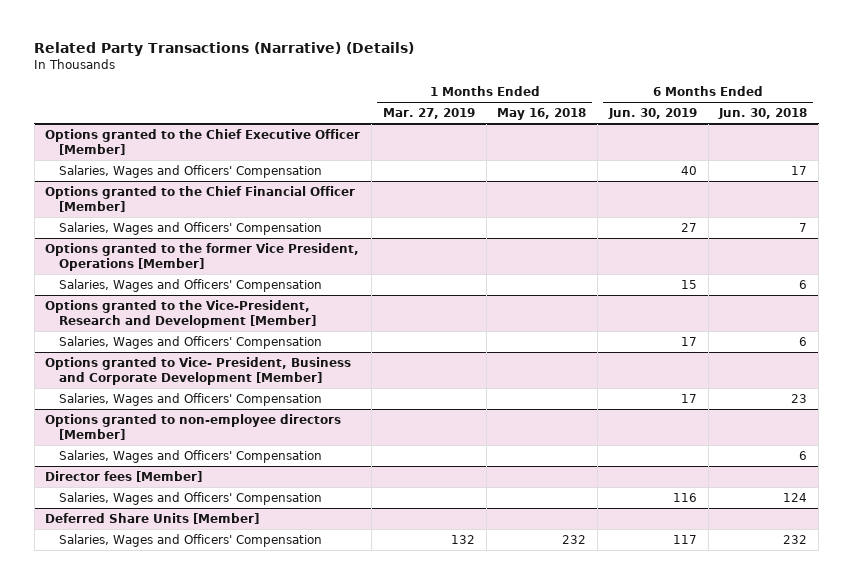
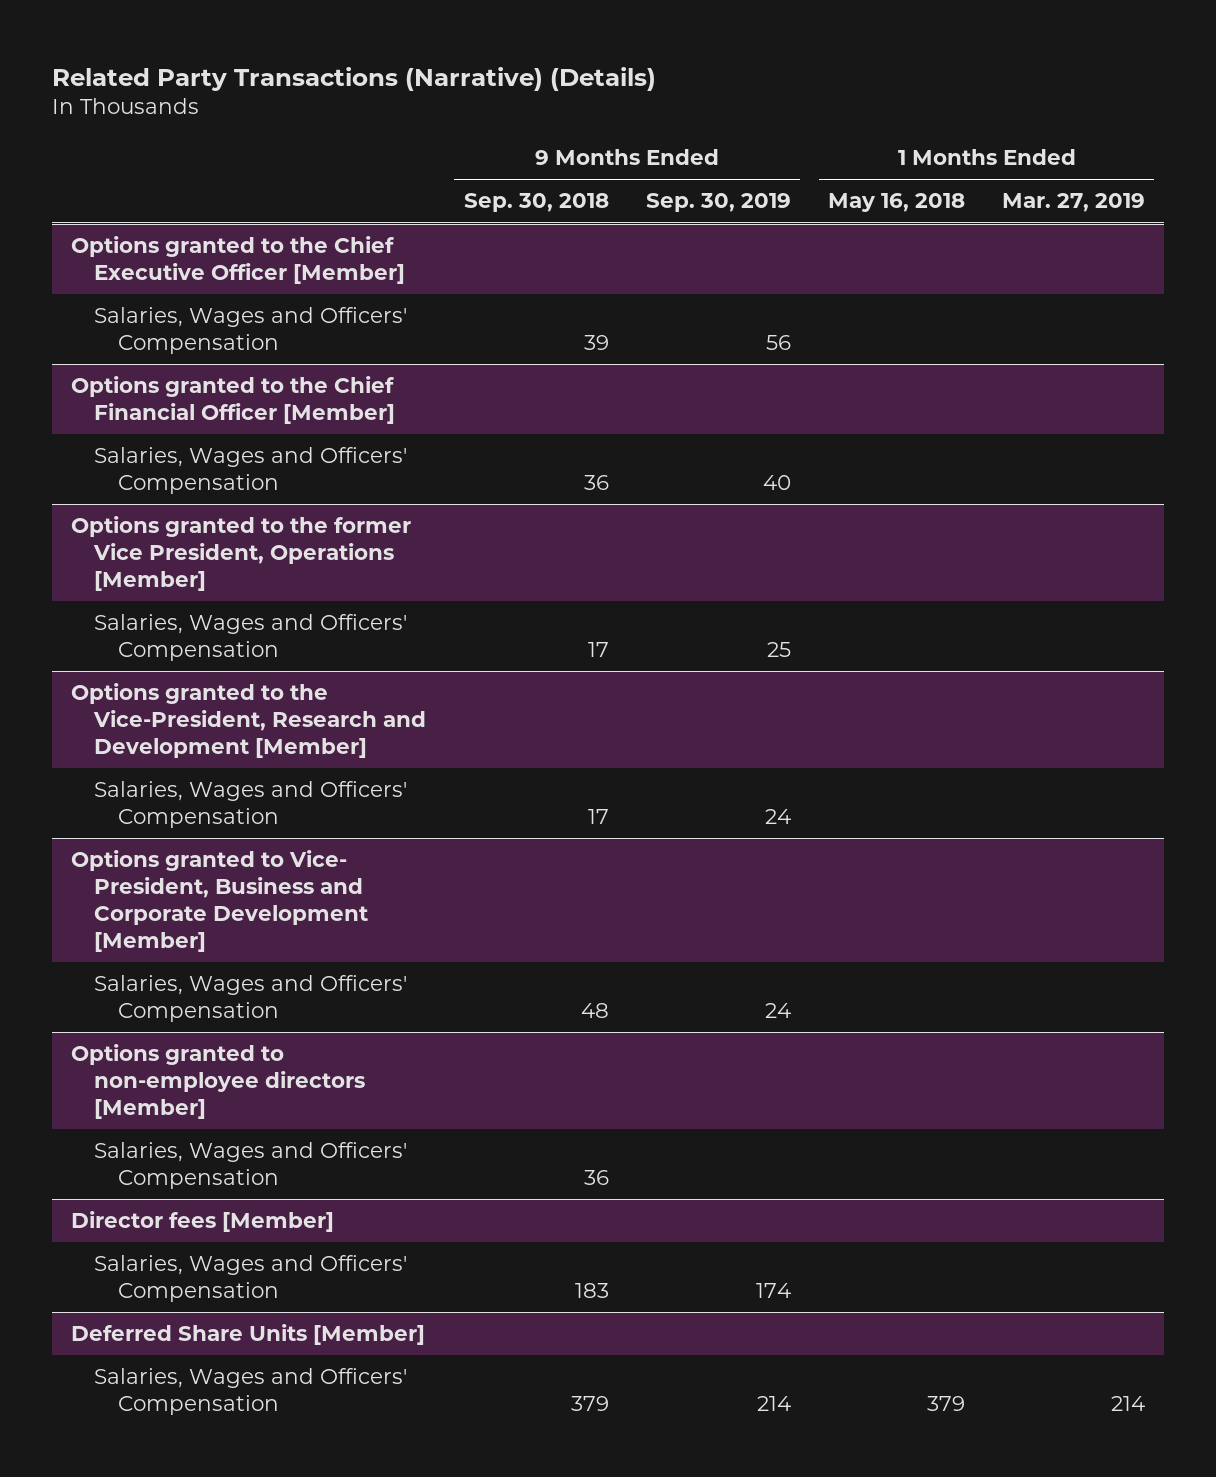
- | 1 Months Ended Mar. 27, 2019 | 1 Months Ended May 16, 2018 | 6 Months Ended Jun. 30, 2019 | 6 Months Ended Jun. 30, 2018
+ | 9 Months Ended Sep. 30, 2018 | 9 Months Ended Sep. 30, 2019 | 1 Months Ended May 16, 2018 | 1 Months Ended Mar. 27, 2019
@ Deferred Share Units [Member]
- Salaries, Wages and Officers' Compensation | 132 | 232 | 117 | 232
+ Salaries, Wages and Officers' Compensation | 379 | 214 | 379 | 214

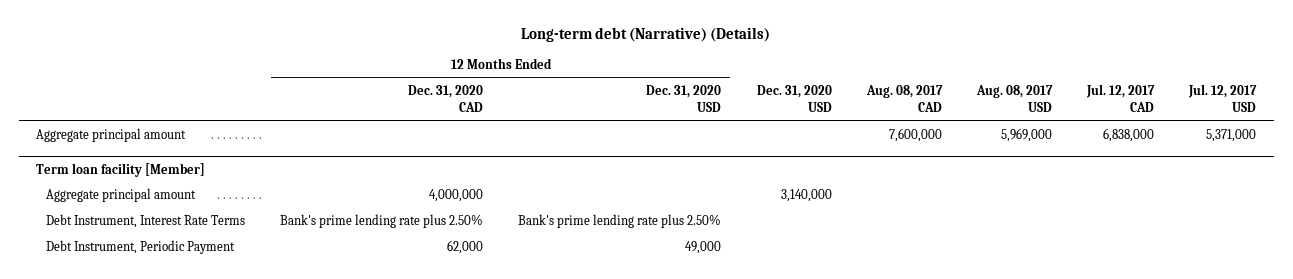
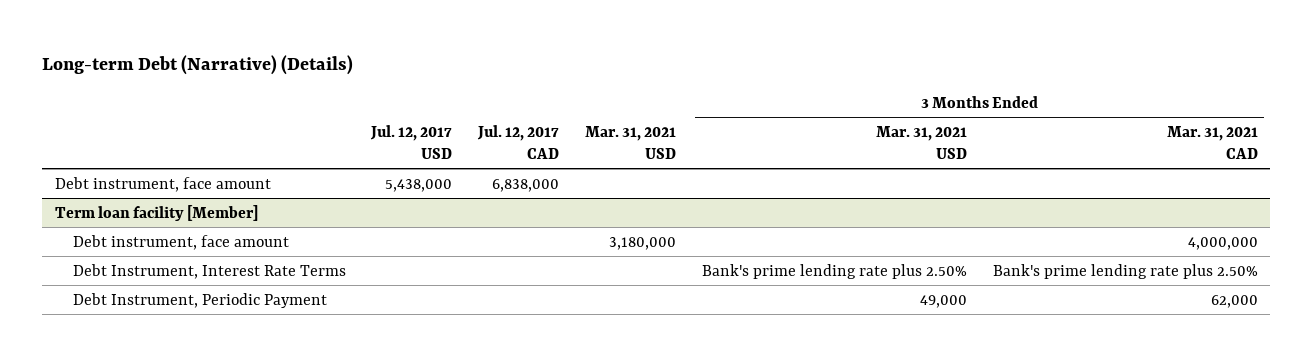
- Long-term debt (Narrative) (Details)
+ Long-term Debt (Narrative) (Details)
- | 12 Months Ended Dec. 31, 2020 CAD | 12 Months Ended Dec. 31, 2020 USD | Dec. 31, 2020 USD | Aug. 08, 2017 CAD | Aug. 08, 2017 USD | Jul. 12, 2017 CAD | Jul. 12, 2017 USD
+ | Jul. 12, 2017 USD | Jul. 12, 2017 CAD | Mar. 31, 2021 USD | 3 Months Ended Mar. 31, 2021 USD | 3 Months Ended Mar. 31, 2021 CAD
- Aggregate principal amount | | | | 7,600,000 | 5,969,000 | 6,838,000 | 5,371,000
+ Debt instrument, face amount | 5,438,000 | 6,838,000 | | |
@ Term loan facility [Member]
- Aggregate principal amount | 4,000,000 | | 3,140,000 | | | |
+ Debt instrument, face amount | | | 3,180,000 | | 4,000,000

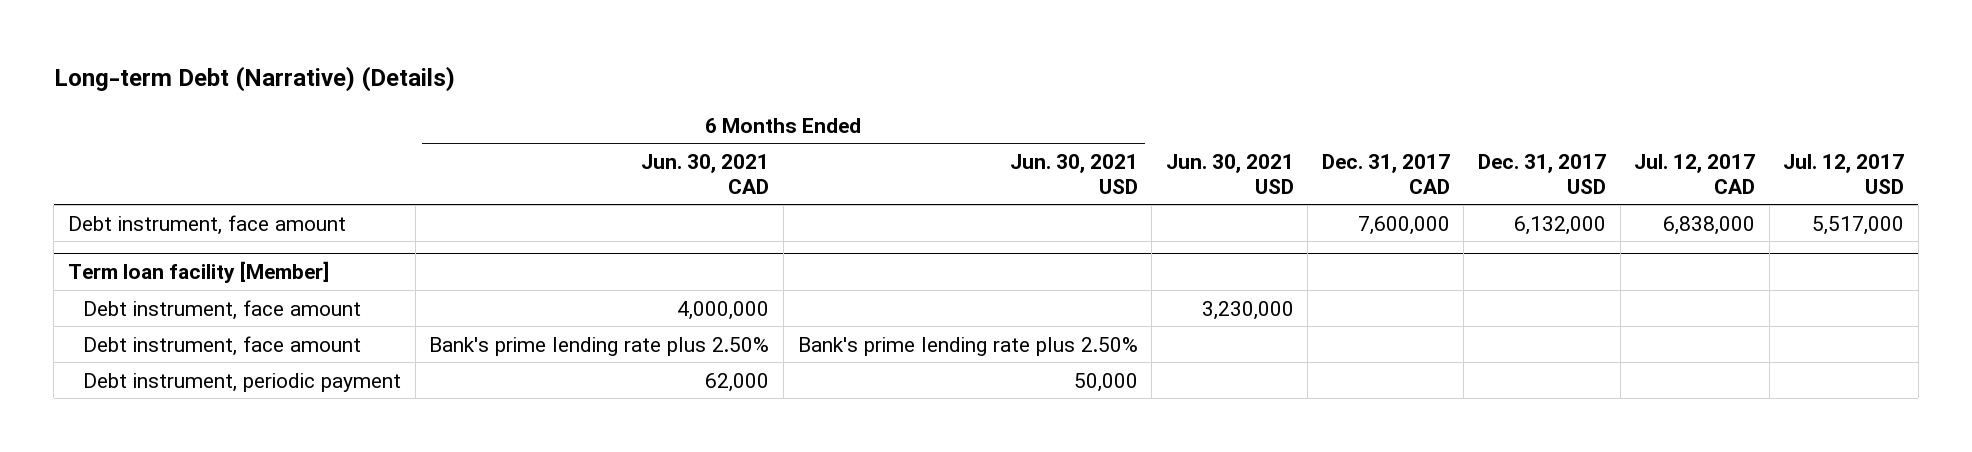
- | Jul. 12, 2017 USD | Jul. 12, 2017 CAD | Mar. 31, 2021 USD | 3 Months Ended Mar. 31, 2021 USD | 3 Months Ended Mar. 31, 2021 CAD
+ | 6 Months Ended Jun. 30, 2021 CAD | 6 Months Ended Jun. 30, 2021 USD | Jun. 30, 2021 USD | Dec. 31, 2017 CAD | Dec. 31, 2017 USD | Jul. 12, 2017 CAD | Jul. 12, 2017 USD
- Debt instrument, face amount | 5,438,000 | 6,838,000 | | |
+ Debt instrument, face amount | | | | 7,600,000 | 6,132,000 | 6,838,000 | 5,517,000
@ Term loan facility [Member]
- Debt Instrument, Interest Rate Terms | | | | Bank's prime lending rate plus 2.50% | Bank's prime lending rate plus 2.50%
- Debt Instrument, Periodic Payment | | | | 49,000 | 62,000
+ Debt instrument, face amount | Bank's prime lending rate plus 2.50% | Bank's prime lending rate plus 2.50% | | | | |
+ Debt instrument, periodic payment | 62,000 | 50,000 | | | | |

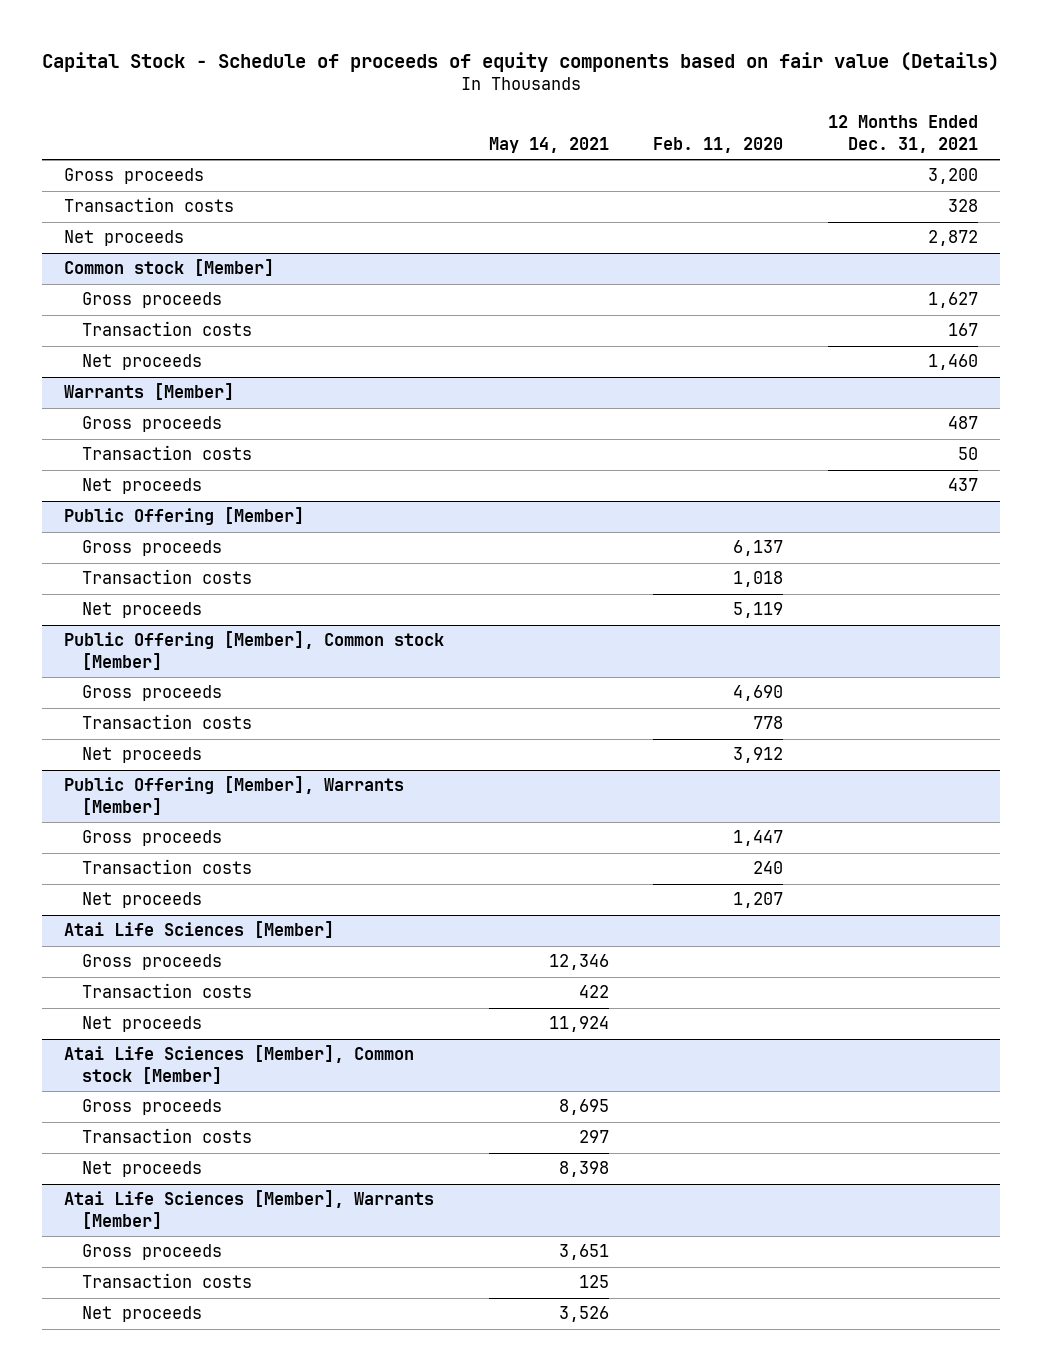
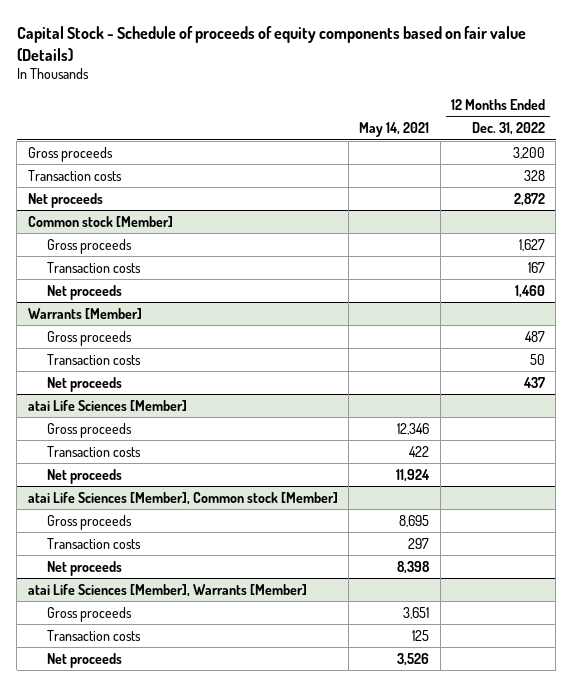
- | May 14, 2021 | Feb. 11, 2020 | 12 Months Ended Dec. 31, 2021
+ | May 14, 2021 | 12 Months Ended Dec. 31, 2022
- Public Offering [Member]
- Gross proceeds | | 6,137 |
- Transaction costs | | 1,018 |
- Net proceeds | | 5,119 |
- Public Offering [Member], Common stock [Member]
- Gross proceeds | | 4,690 |
- Transaction costs | | 778 |
- Net proceeds | | 3,912 |
- Public Offering [Member], Warrants [Member]
- Gross proceeds | | 1,447 |
- Transaction costs | | 240 |
- Net proceeds | | 1,207 |
- Atai Life Sciences [Member]
+ atai Life Sciences [Member]
- Atai Life Sciences [Member], Common stock [Member]
+ atai Life Sciences [Member], Common stock [Member]
- Atai Life Sciences [Member], Warrants [Member]
+ atai Life Sciences [Member], Warrants [Member]

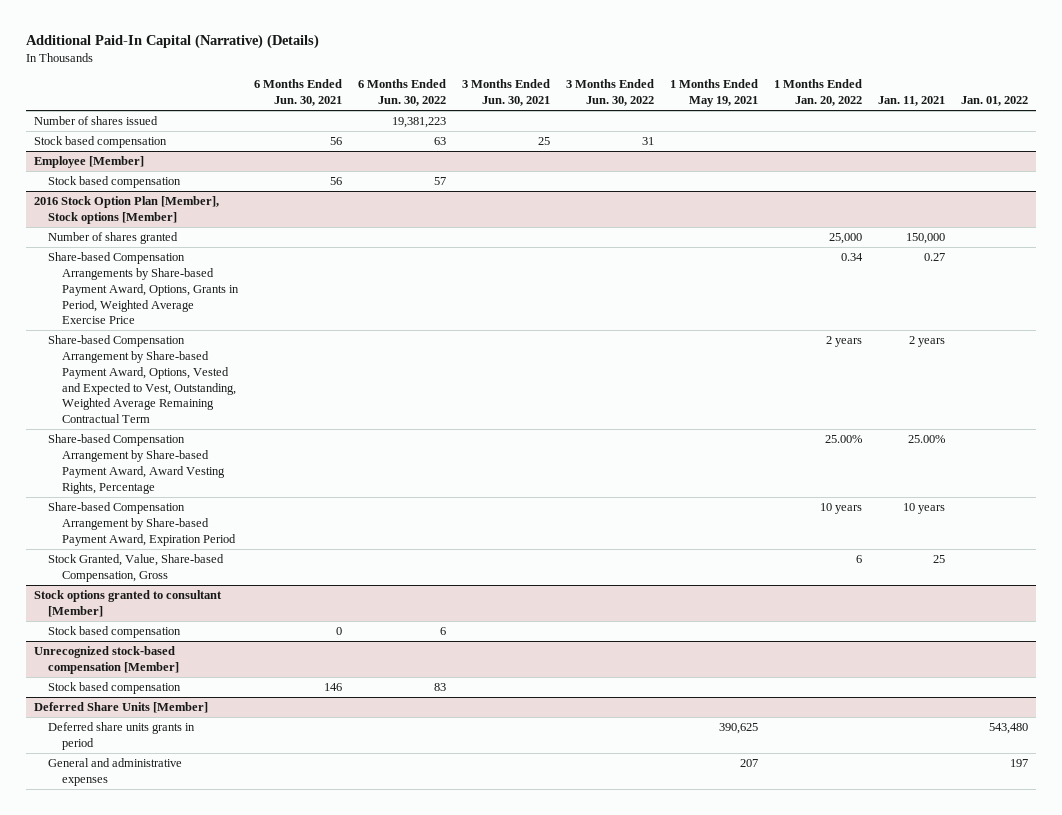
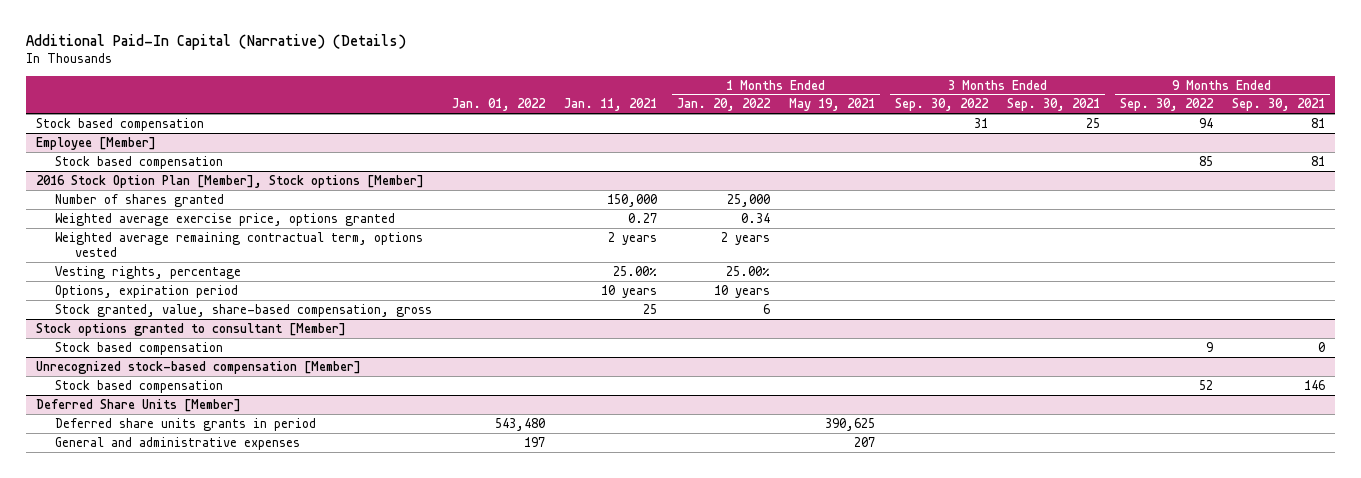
- | 6 Months Ended Jun. 30, 2021 | 6 Months Ended Jun. 30, 2022 | 3 Months Ended Jun. 30, 2021 | 3 Months Ended Jun. 30, 2022 | 1 Months Ended May 19, 2021 | 1 Months Ended Jan. 20, 2022 | Jan. 11, 2021 | Jan. 01, 2022
+ | Jan. 01, 2022 | Jan. 11, 2021 | 1 Months Ended Jan. 20, 2022 | 1 Months Ended May 19, 2021 | 3 Months Ended Sep. 30, 2022 | 3 Months Ended Sep. 30, 2021 | 9 Months Ended Sep. 30, 2022 | 9 Months Ended Sep. 30, 2021
- Number of shares issued | | 19,381,223 | | | | | |
@ 2016 Stock Option Plan [Member], Stock options [Member]
- Share-based Compensation Arrangements by Share-based Payment Award, Options, Grants in Period, Weighted Average Exercise Price | | | | | | 0.34 | 0.27 |
- Share-based Compensation Arrangement by Share-based Payment Award, Options, Vested and Expected to Vest, Outstanding, Weighted Average Remaining Contractual Term | | | | | | 2 years | 2 years |
- Share-based Compensation Arrangement by Share-based Payment Award, Award Vesting Rights, Percentage | | | | | | 25.00% | 25.00% |
- Share-based Compensation Arrangement by Share-based Payment Award, Expiration Period | | | | | | 10 years | 10 years |
- Stock Granted, Value, Share-based Compensation, Gross | | | | | | 6 | 25 |
+ Weighted average exercise price, options granted | | 0.27 | 0.34 | | | | |
+ Weighted average remaining contractual term, options vested | | 2 years | 2 years | | | | |
+ Vesting rights, percentage | | 25.00% | 25.00% | | | | |
+ Options, expiration period | | 10 years | 10 years | | | | |
+ Stock granted, value, share-based compensation, gross | | 25 | 6 | | | | |

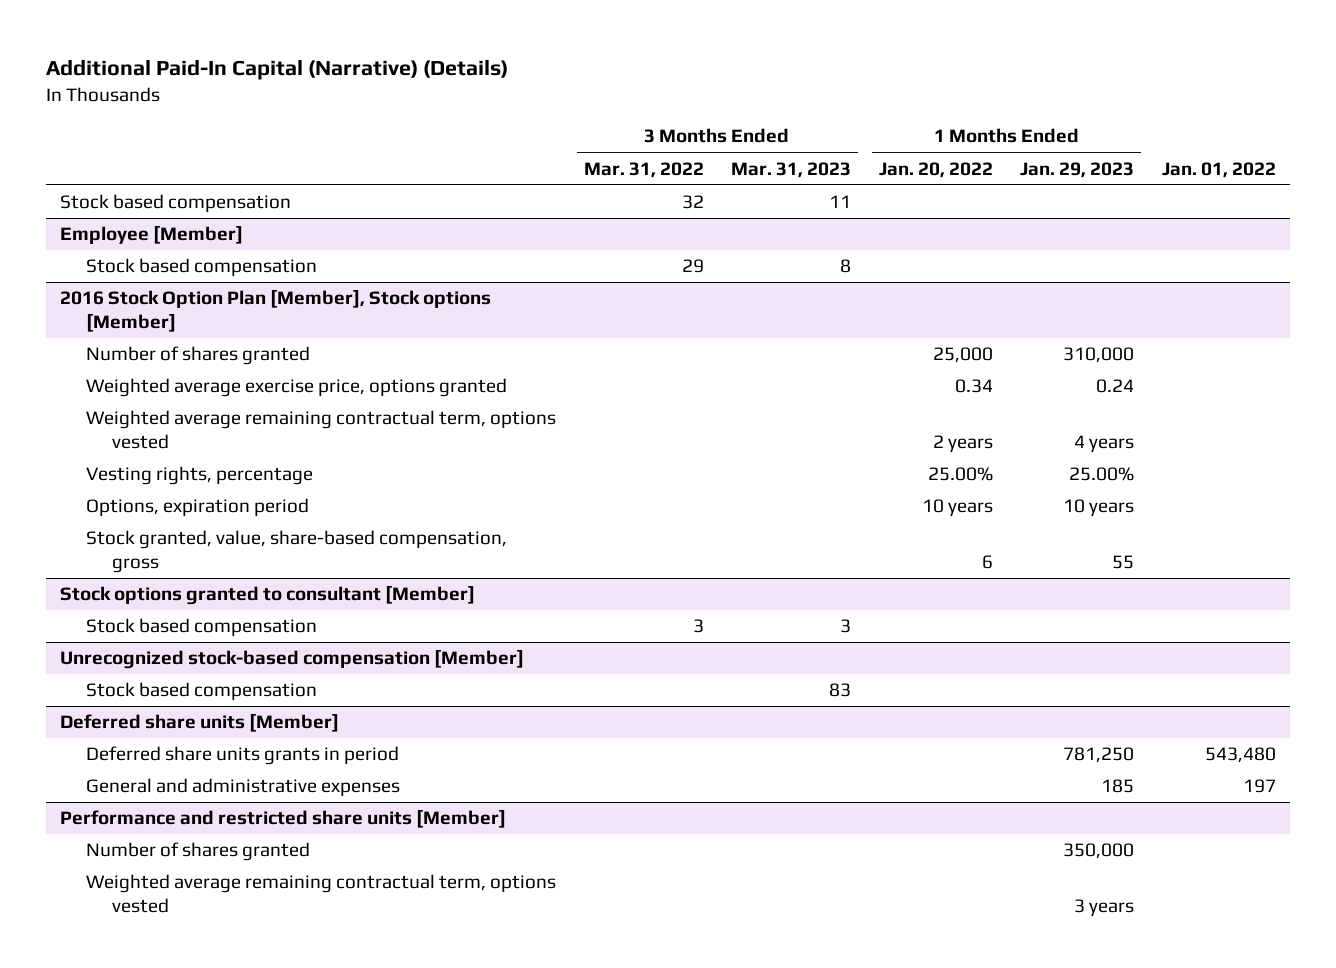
- | Jan. 01, 2022 | Jan. 11, 2021 | 1 Months Ended Jan. 20, 2022 | 1 Months Ended May 19, 2021 | 3 Months Ended Sep. 30, 2022 | 3 Months Ended Sep. 30, 2021 | 9 Months Ended Sep. 30, 2022 | 9 Months Ended Sep. 30, 2021
+ | 3 Months Ended Mar. 31, 2022 | 3 Months Ended Mar. 31, 2023 | 1 Months Ended Jan. 20, 2022 | 1 Months Ended Jan. 29, 2023 | Jan. 01, 2022
- Deferred Share Units [Member]
+ Deferred share units [Member]
+ Performance and restricted share units [Member]
+ Number of shares granted | | | | 350,000 |
+ Weighted average remaining contractual term, options vested | | | | 3 years |

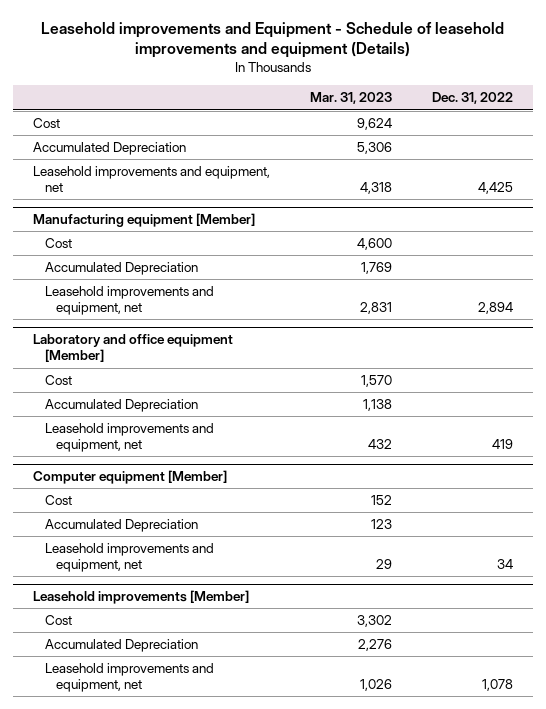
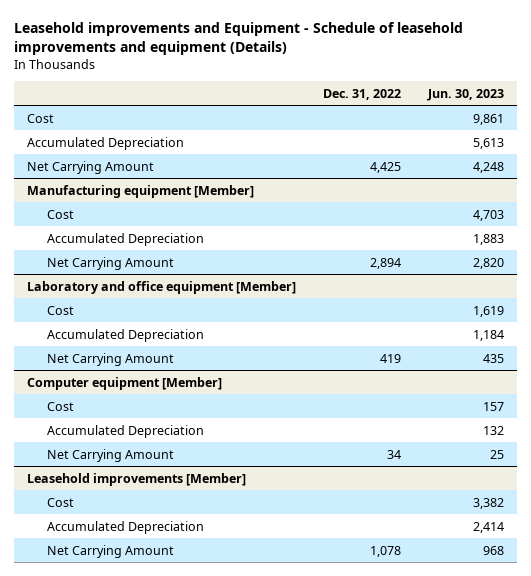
- | Mar. 31, 2023 | Dec. 31, 2022
+ | Dec. 31, 2022 | Jun. 30, 2023
- Leasehold improvements and equipment, net | 4,318 | 4,425
+ Net Carrying Amount | 4,425 | 4,248
@ Manufacturing equipment [Member]
- Leasehold improvements and equipment, net | 2,831 | 2,894
+ Net Carrying Amount | 2,894 | 2,820
@ Laboratory and office equipment [Member]
- Leasehold improvements and equipment, net | 432 | 419
+ Net Carrying Amount | 419 | 435
@ Computer equipment [Member]
- Leasehold improvements and equipment, net | 29 | 34
+ Net Carrying Amount | 34 | 25
@ Leasehold improvements [Member]
- Leasehold improvements and equipment, net | 1,026 | 1,078
+ Net Carrying Amount | 1,078 | 968

